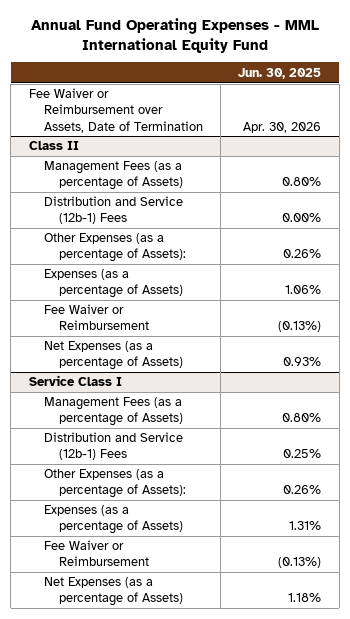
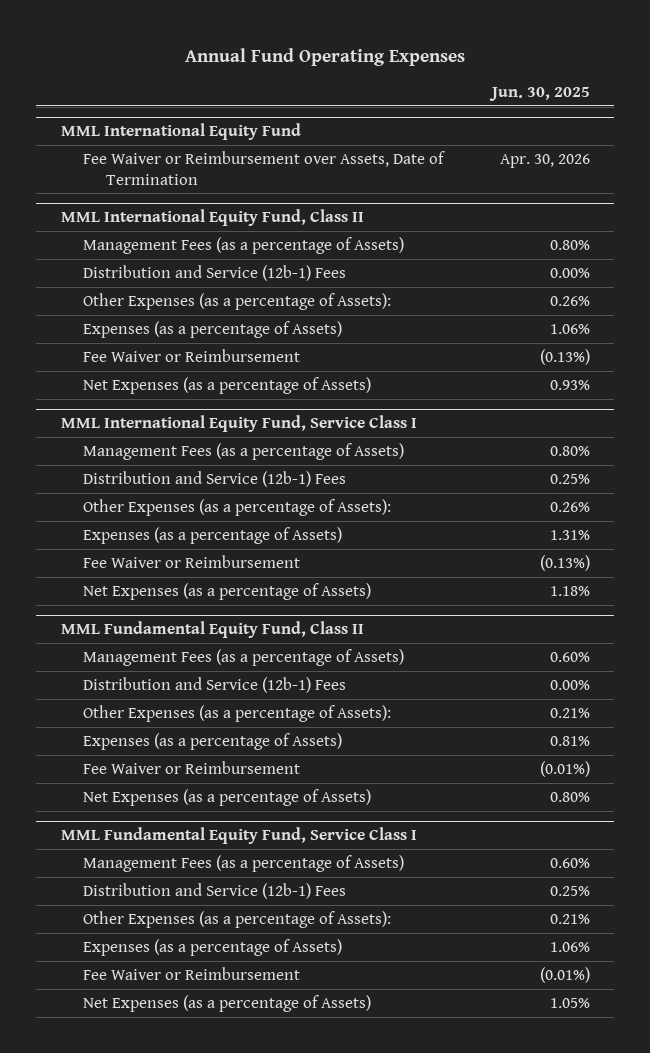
- Annual Fund Operating Expenses - MML International Equity Fund
+ Annual Fund Operating Expenses
+ MML International Equity Fund
- Class II
+ MML International Equity Fund, Class II
- Service Class I
+ MML International Equity Fund, Service Class I
+ MML Fundamental Equity Fund, Class II
+ Management Fees (as a percentage of Assets) | 0.60%
+ Distribution and Service (12b-1) Fees | 0.00%
+ Other Expenses (as a percentage of Assets): | 0.21%
+ Expenses (as a percentage of Assets) | 0.81%
+ Fee Waiver or Reimbursement | (0.01%)
+ Net Expenses (as a percentage of Assets) | 0.80%
+ MML Fundamental Equity Fund, Service Class I
+ Management Fees (as a percentage of Assets) | 0.60%
+ Distribution and Service (12b-1) Fees | 0.25%
+ Other Expenses (as a percentage of Assets): | 0.21%
+ Expenses (as a percentage of Assets) | 1.06%
+ Fee Waiver or Reimbursement | (0.01%)
+ Net Expenses (as a percentage of Assets) | 1.05%

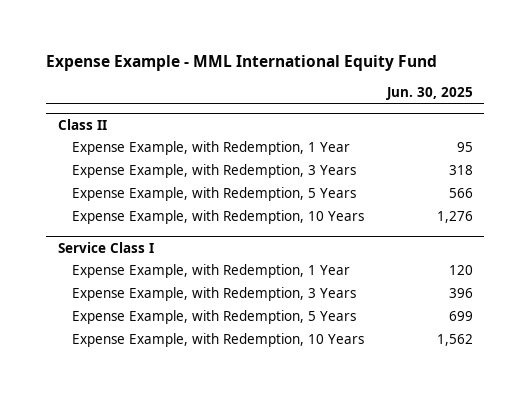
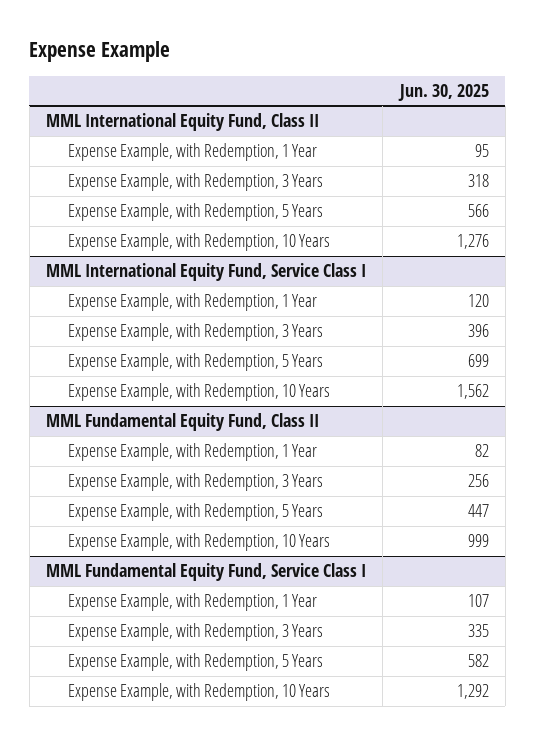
- Expense Example - MML International Equity Fund
+ Expense Example
- Class II
+ MML International Equity Fund, Class II
- Service Class I
+ MML International Equity Fund, Service Class I
+ MML Fundamental Equity Fund, Class II
+ Expense Example, with Redemption, 1 Year | 82
+ Expense Example, with Redemption, 3 Years | 256
+ Expense Example, with Redemption, 5 Years | 447
+ Expense Example, with Redemption, 10 Years | 999
+ MML Fundamental Equity Fund, Service Class I
+ Expense Example, with Redemption, 1 Year | 107
+ Expense Example, with Redemption, 3 Years | 335
+ Expense Example, with Redemption, 5 Years | 582
+ Expense Example, with Redemption, 10 Years | 1,292

